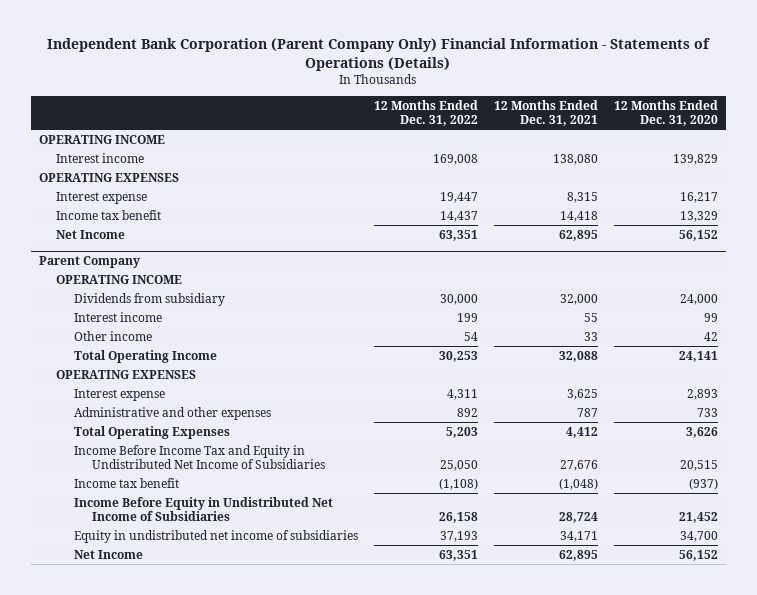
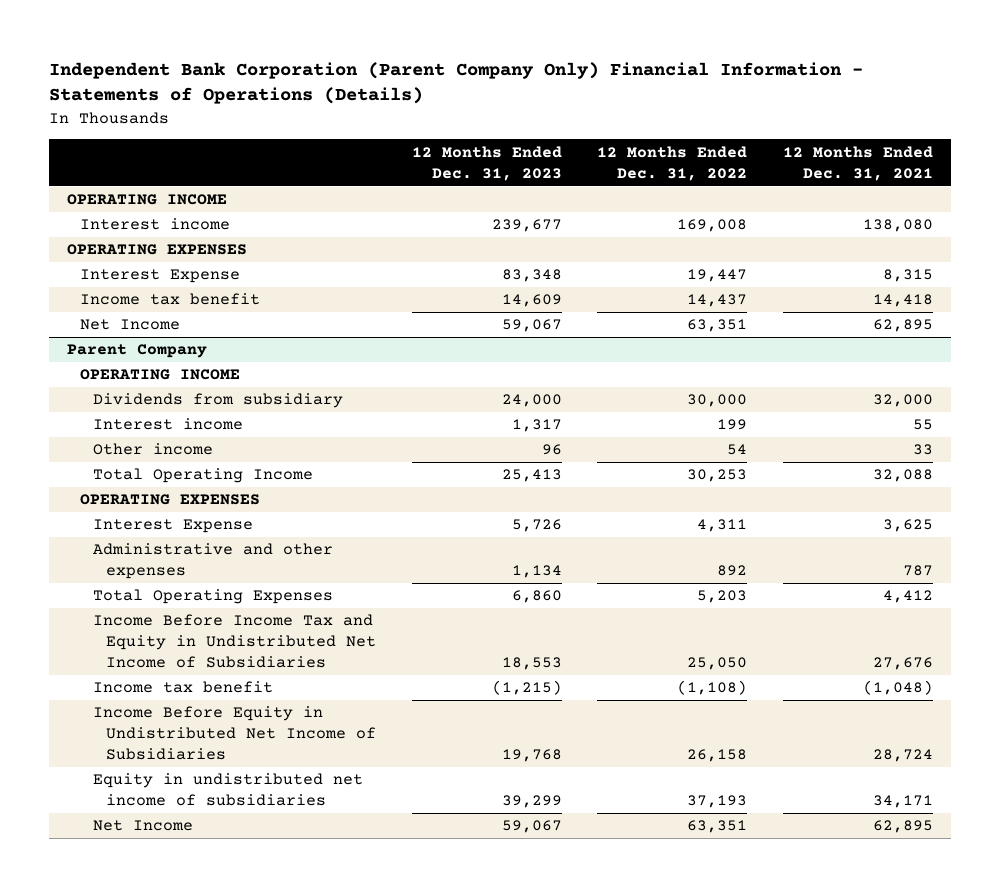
- | 12 Months Ended Dec. 31, 2022 | 12 Months Ended Dec. 31, 2021 | 12 Months Ended Dec. 31, 2020
+ | 12 Months Ended Dec. 31, 2023 | 12 Months Ended Dec. 31, 2022 | 12 Months Ended Dec. 31, 2021
- Interest expense | 19,447 | 8,315 | 16,217
+ Interest Expense | 83,348 | 19,447 | 8,315
@ Parent Company
- Interest expense | 4,311 | 3,625 | 2,893
+ Interest Expense | 5,726 | 4,311 | 3,625

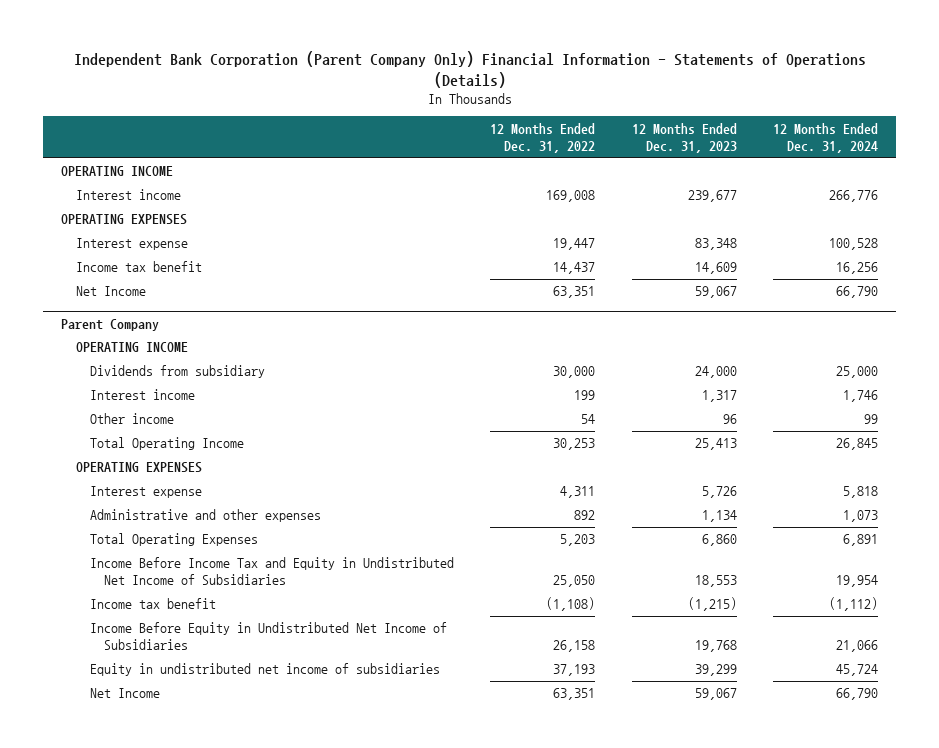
- | 12 Months Ended Dec. 31, 2023 | 12 Months Ended Dec. 31, 2022 | 12 Months Ended Dec. 31, 2021
+ | 12 Months Ended Dec. 31, 2022 | 12 Months Ended Dec. 31, 2023 | 12 Months Ended Dec. 31, 2024
- Interest Expense | 83,348 | 19,447 | 8,315
+ Interest expense | 19,447 | 83,348 | 100,528
@ Parent Company
- Interest Expense | 5,726 | 4,311 | 3,625
+ Interest expense | 4,311 | 5,726 | 5,818

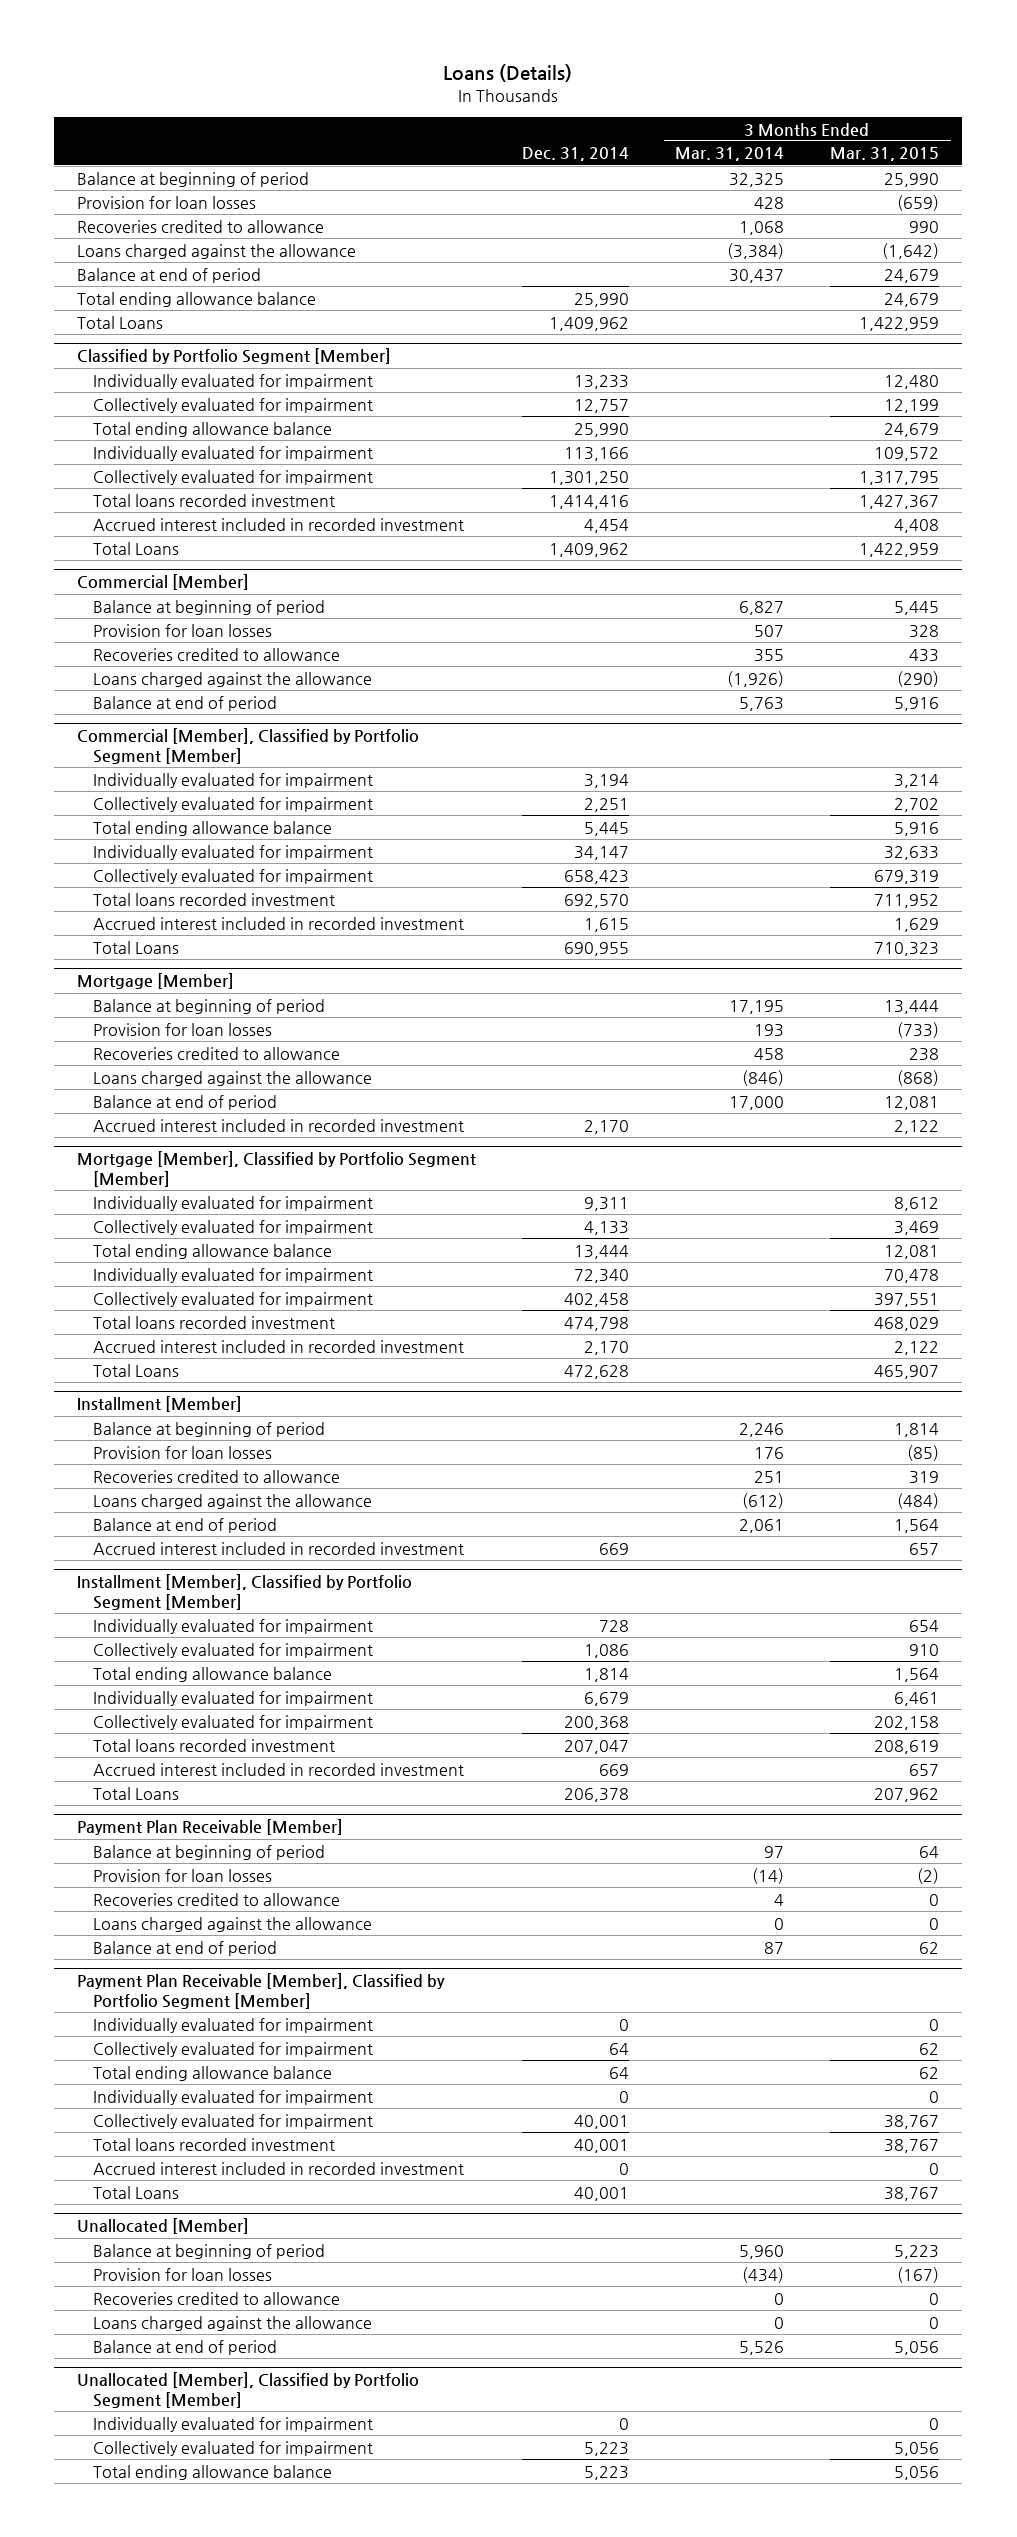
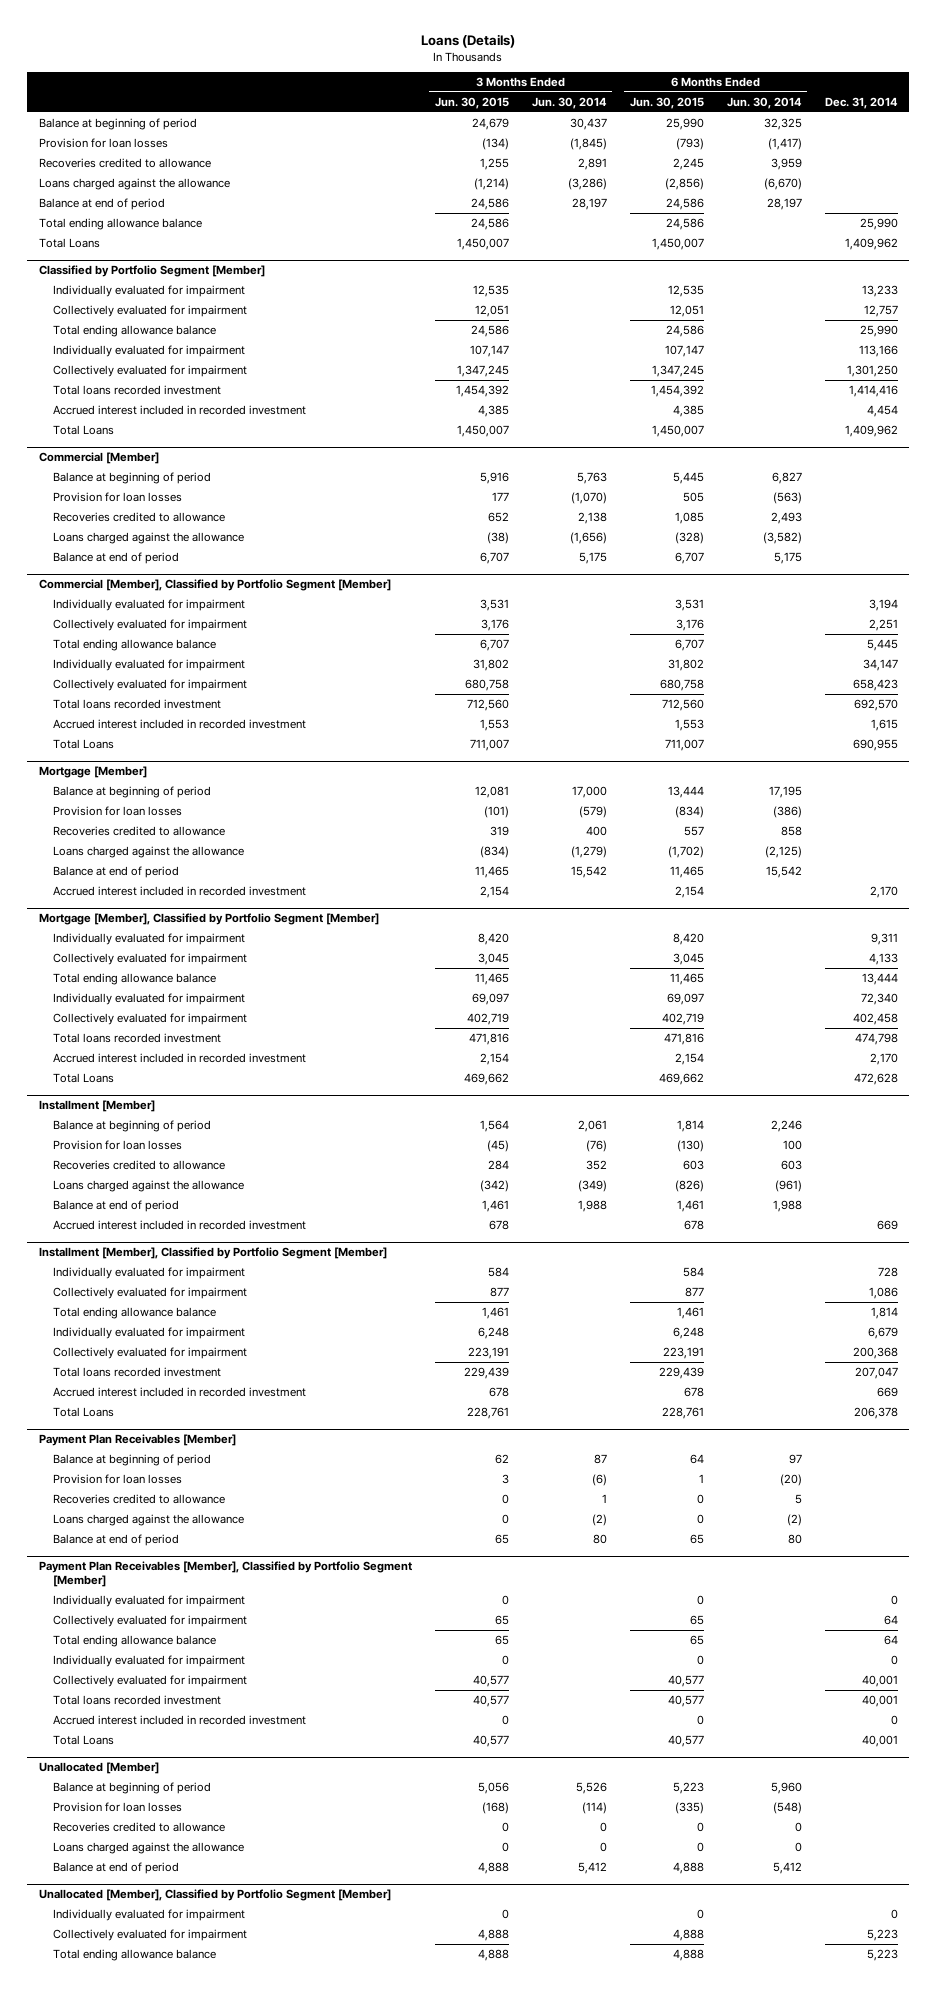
- | Dec. 31, 2014 | 3 Months Ended Mar. 31, 2014 | 3 Months Ended Mar. 31, 2015
+ | 3 Months Ended Jun. 30, 2015 | 3 Months Ended Jun. 30, 2014 | 6 Months Ended Jun. 30, 2015 | 6 Months Ended Jun. 30, 2014 | Dec. 31, 2014
- Payment Plan Receivable [Member]
+ Payment Plan Receivables [Member]
- Payment Plan Receivable [Member], Classified by Portfolio Segment [Member]
+ Payment Plan Receivables [Member], Classified by Portfolio Segment [Member]

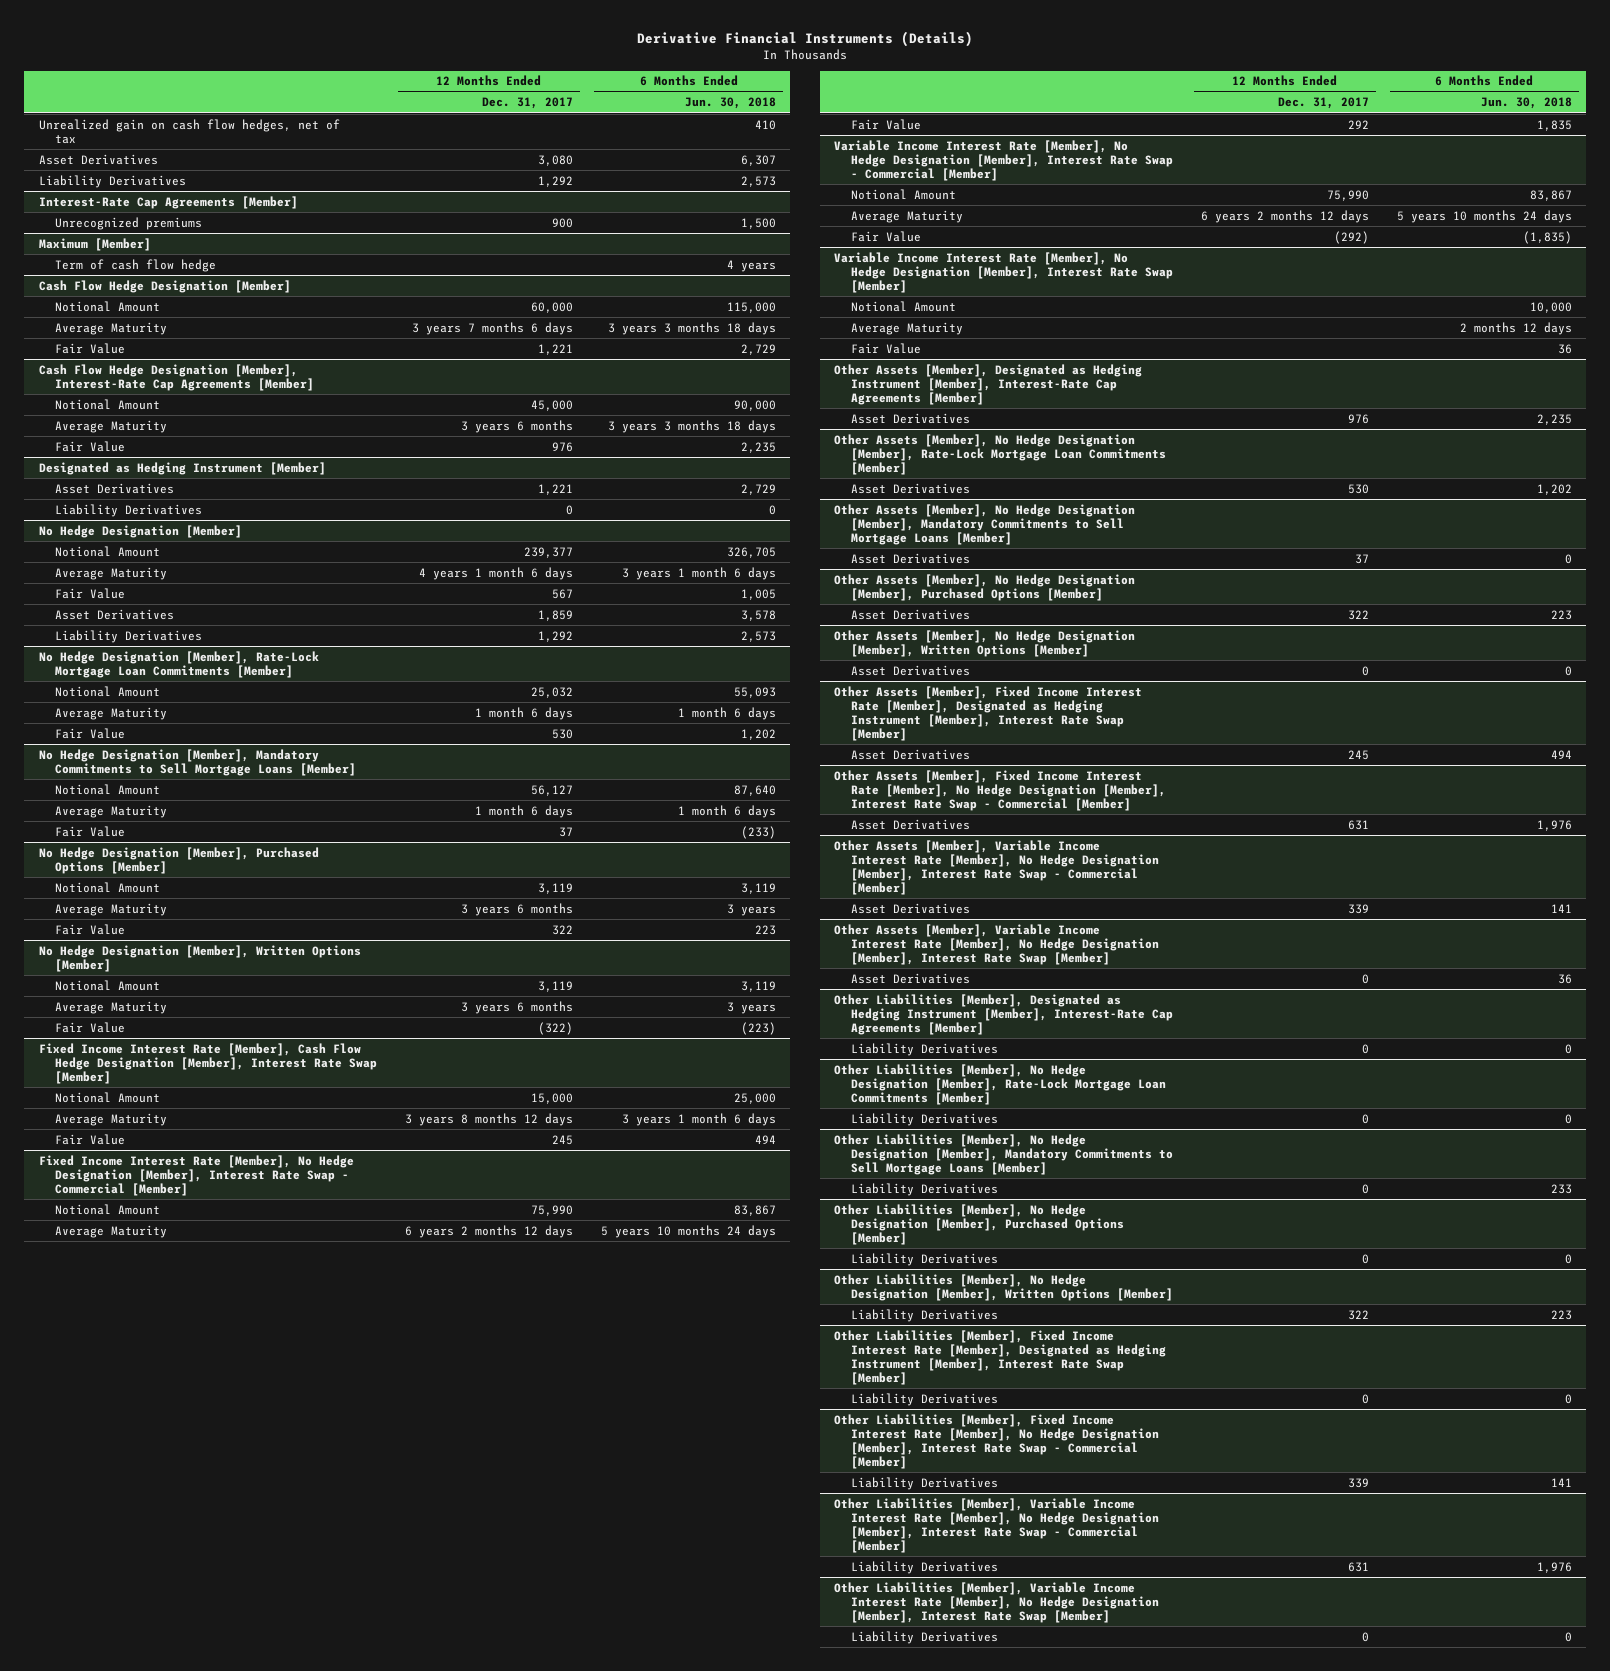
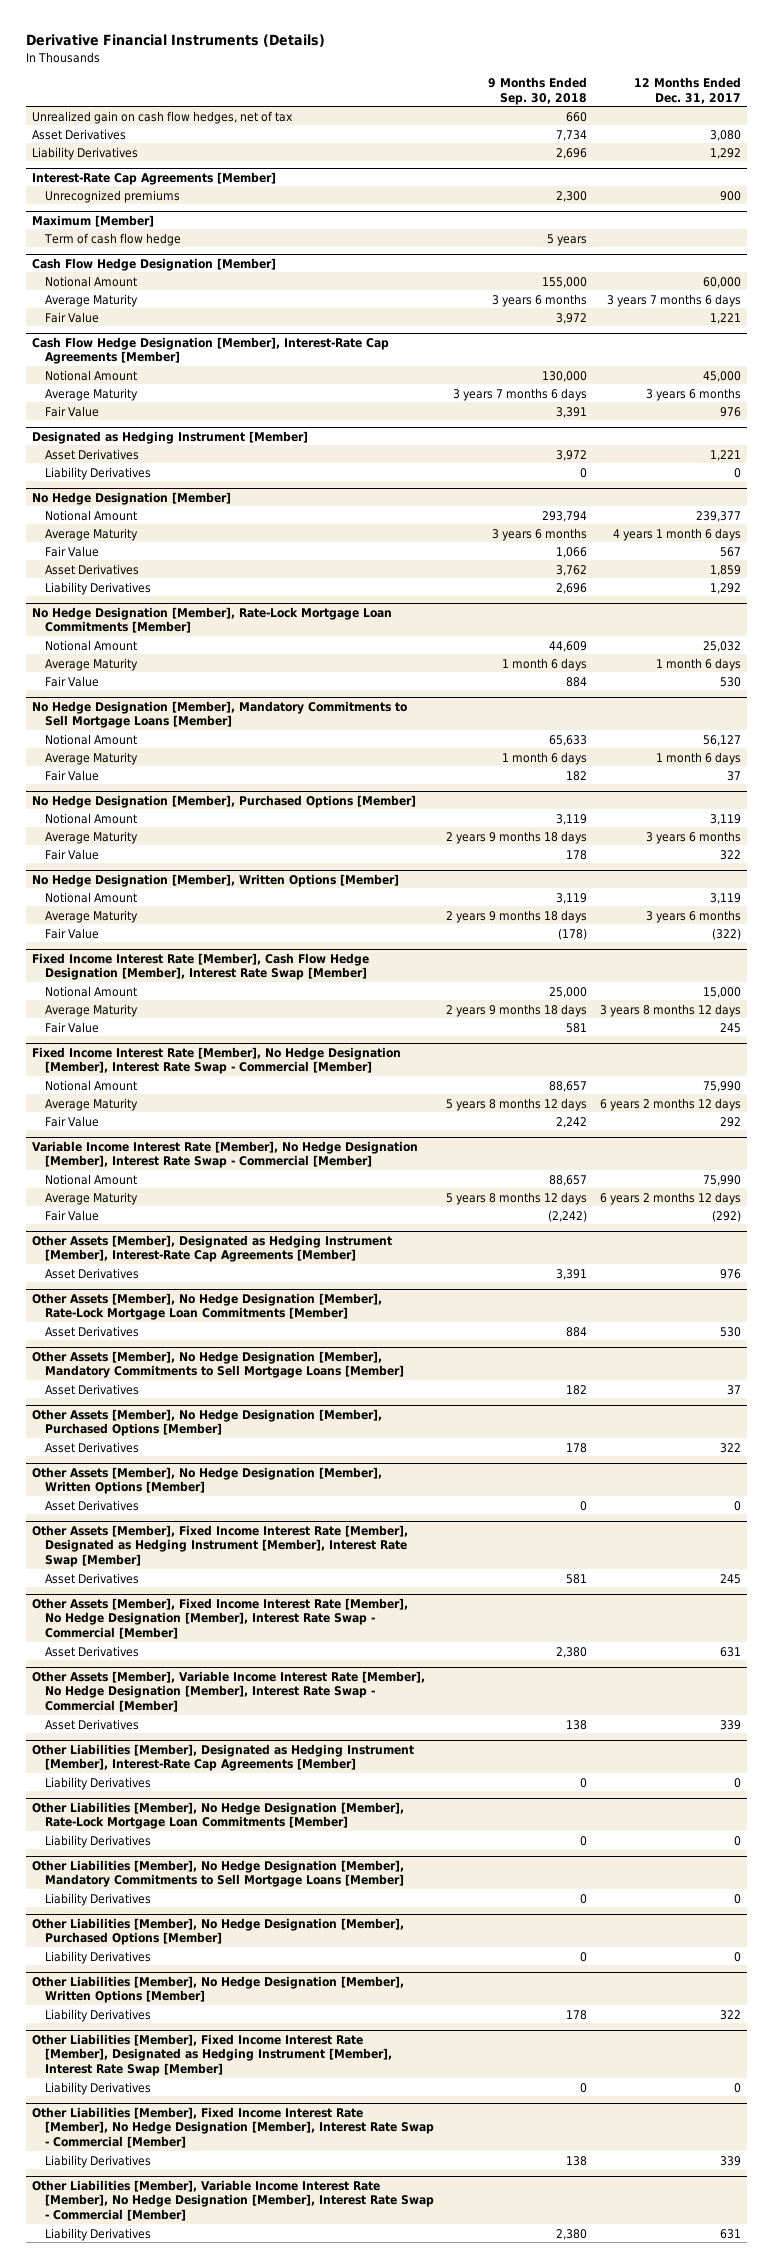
- | 12 Months Ended Dec. 31, 2017 | 6 Months Ended Jun. 30, 2018
+ | 9 Months Ended Sep. 30, 2018 | 12 Months Ended Dec. 31, 2017
- Variable Income Interest Rate [Member], No Hedge Designation [Member], Interest Rate Swap [Member]
- Notional Amount | | 10,000
- Average Maturity | | 2 months 12 days
- Fair Value | | 36
- Other Assets [Member], Variable Income Interest Rate [Member], No Hedge Designation [Member], Interest Rate Swap [Member]
- Asset Derivatives | 0 | 36
- Other Liabilities [Member], Variable Income Interest Rate [Member], No Hedge Designation [Member], Interest Rate Swap [Member]
- Liability Derivatives | 0 | 0

